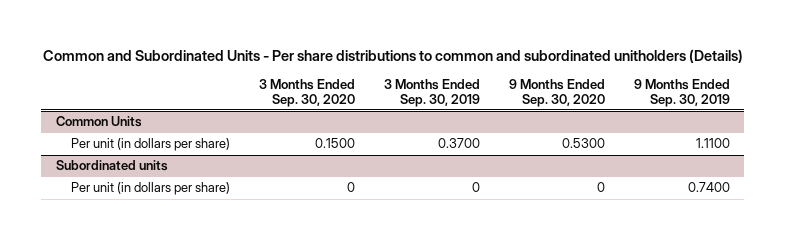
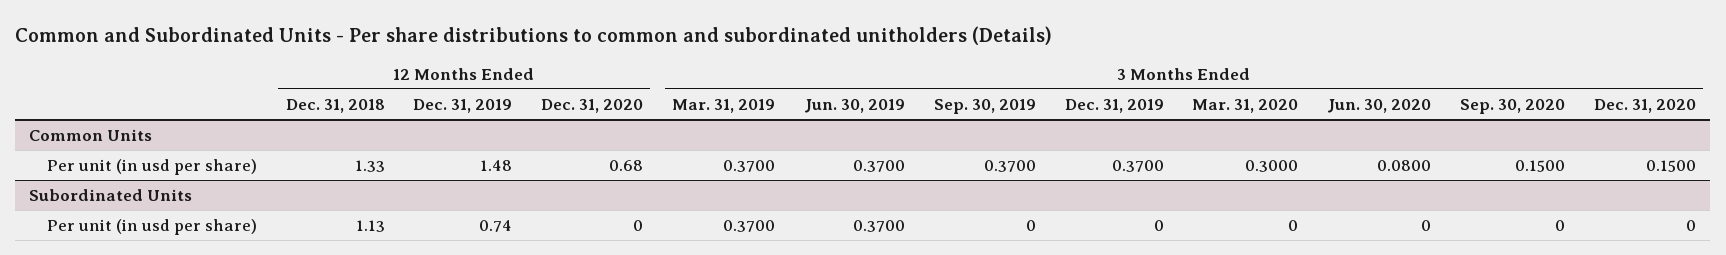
- | 3 Months Ended Sep. 30, 2020 | 3 Months Ended Sep. 30, 2019 | 9 Months Ended Sep. 30, 2020 | 9 Months Ended Sep. 30, 2019
+ | 12 Months Ended Dec. 31, 2018 | 12 Months Ended Dec. 31, 2019 | 12 Months Ended Dec. 31, 2020 | 3 Months Ended Mar. 31, 2019 | 3 Months Ended Jun. 30, 2019 | 3 Months Ended Sep. 30, 2019 | 3 Months Ended Dec. 31, 2019 | 3 Months Ended Mar. 31, 2020 | 3 Months Ended Jun. 30, 2020 | 3 Months Ended Sep. 30, 2020 | 3 Months Ended Dec. 31, 2020
@ Common Units
- Per unit (in dollars per share) | 0.1500 | 0.3700 | 0.5300 | 1.1100
- Subordinated units
- Per unit (in dollars per share) | 0 | 0 | 0 | 0.7400
@ Common Units
+ Per unit (in usd per share) | 1.33 | 1.48 | 0.68 | 0.3700 | 0.3700 | 0.3700 | 0.3700 | 0.3000 | 0.0800 | 0.1500 | 0.1500
+ Subordinated Units
+ Per unit (in usd per share) | 1.13 | 0.74 | 0 | 0.3700 | 0.3700 | 0 | 0 | 0 | 0 | 0 | 0

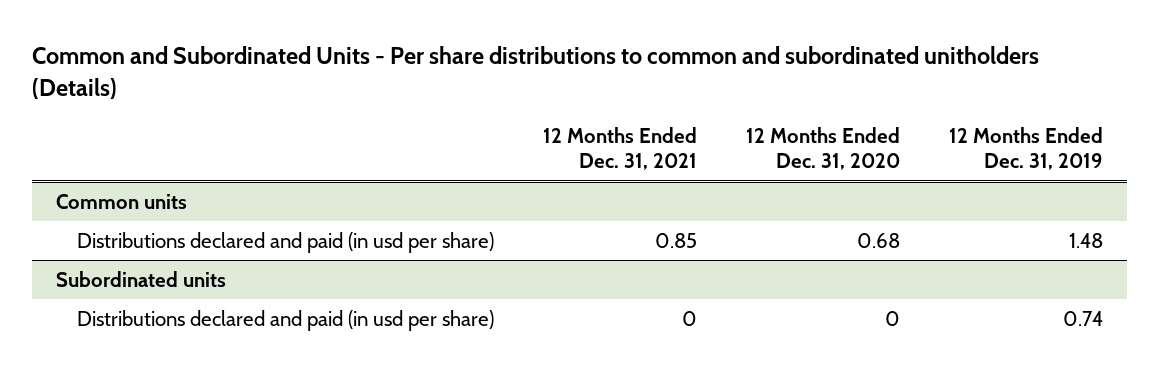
- | 12 Months Ended Dec. 31, 2018 | 12 Months Ended Dec. 31, 2019 | 12 Months Ended Dec. 31, 2020 | 3 Months Ended Mar. 31, 2019 | 3 Months Ended Jun. 30, 2019 | 3 Months Ended Sep. 30, 2019 | 3 Months Ended Dec. 31, 2019 | 3 Months Ended Mar. 31, 2020 | 3 Months Ended Jun. 30, 2020 | 3 Months Ended Sep. 30, 2020 | 3 Months Ended Dec. 31, 2020
+ | 12 Months Ended Dec. 31, 2021 | 12 Months Ended Dec. 31, 2020 | 12 Months Ended Dec. 31, 2019
- Common Units
- Per unit (in usd per share) | 1.33 | 1.48 | 0.68 | 0.3700 | 0.3700 | 0.3700 | 0.3700 | 0.3000 | 0.0800 | 0.1500 | 0.1500
- Subordinated Units
- Per unit (in usd per share) | 1.13 | 0.74 | 0 | 0.3700 | 0.3700 | 0 | 0 | 0 | 0 | 0 | 0
+ Common units
+ Distributions declared and paid (in usd per share) | 0.85 | 0.68 | 1.48
+ Subordinated units
+ Distributions declared and paid (in usd per share) | 0 | 0 | 0.74

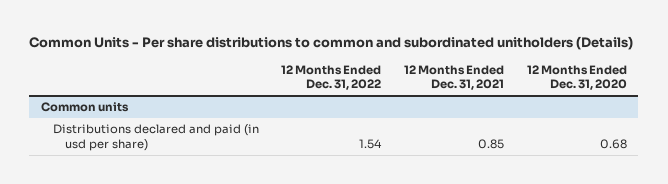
- Common and Subordinated Units - Per share distributions to common and subordinated unitholders (Details)
+ Common Units - Per share distributions to common and subordinated unitholders (Details)
- | 12 Months Ended Dec. 31, 2021 | 12 Months Ended Dec. 31, 2020 | 12 Months Ended Dec. 31, 2019
+ | 12 Months Ended Dec. 31, 2022 | 12 Months Ended Dec. 31, 2021 | 12 Months Ended Dec. 31, 2020
- Subordinated units
- Distributions declared and paid (in usd per share) | 0 | 0 | 0.74

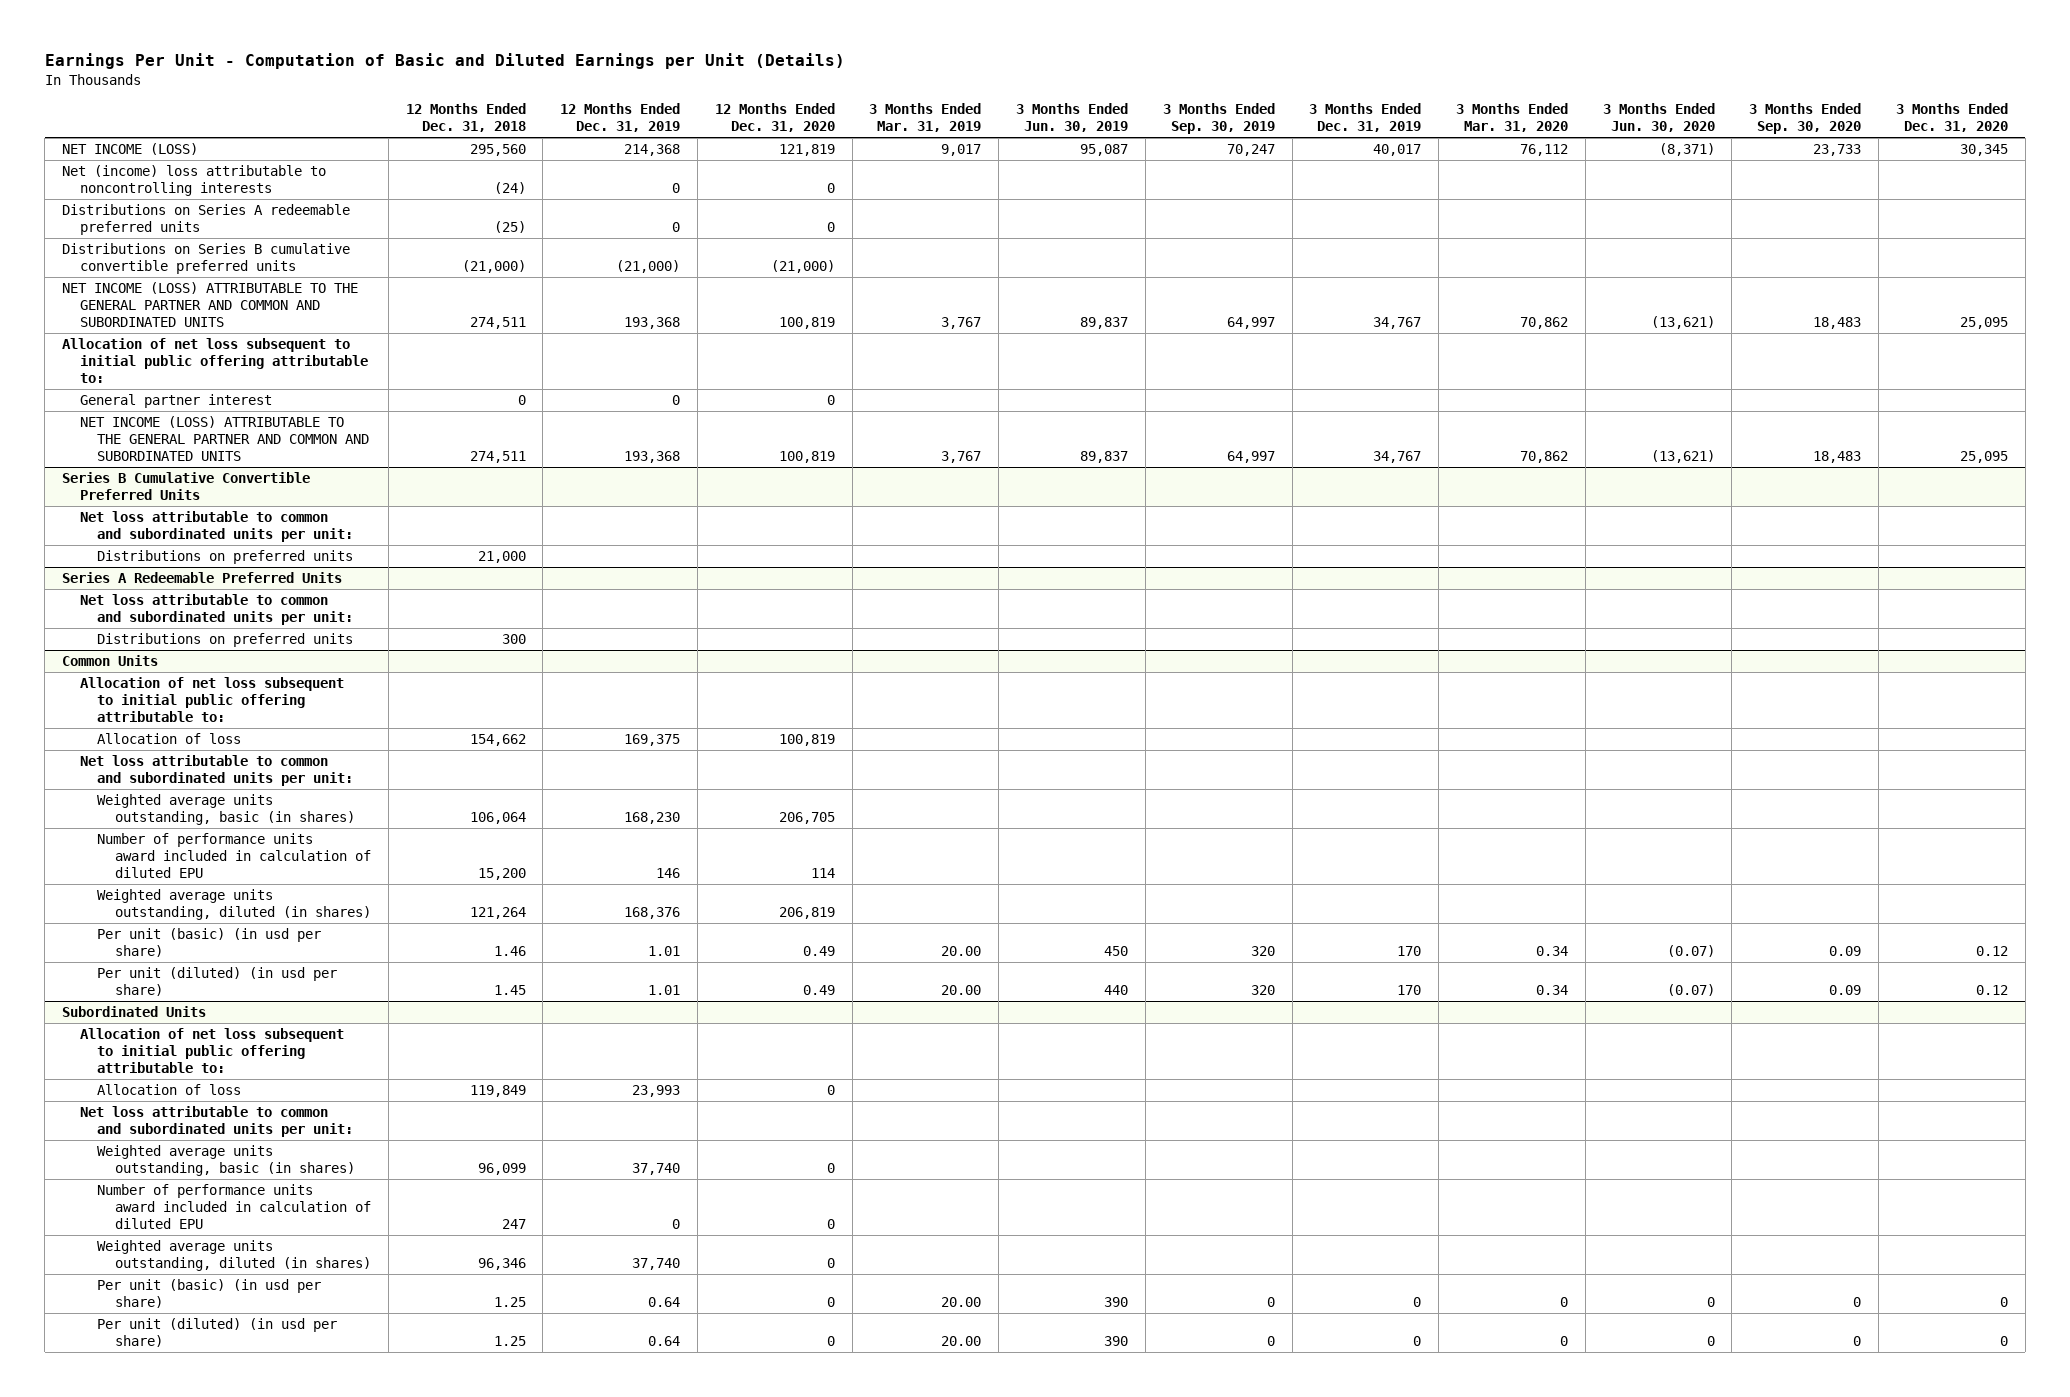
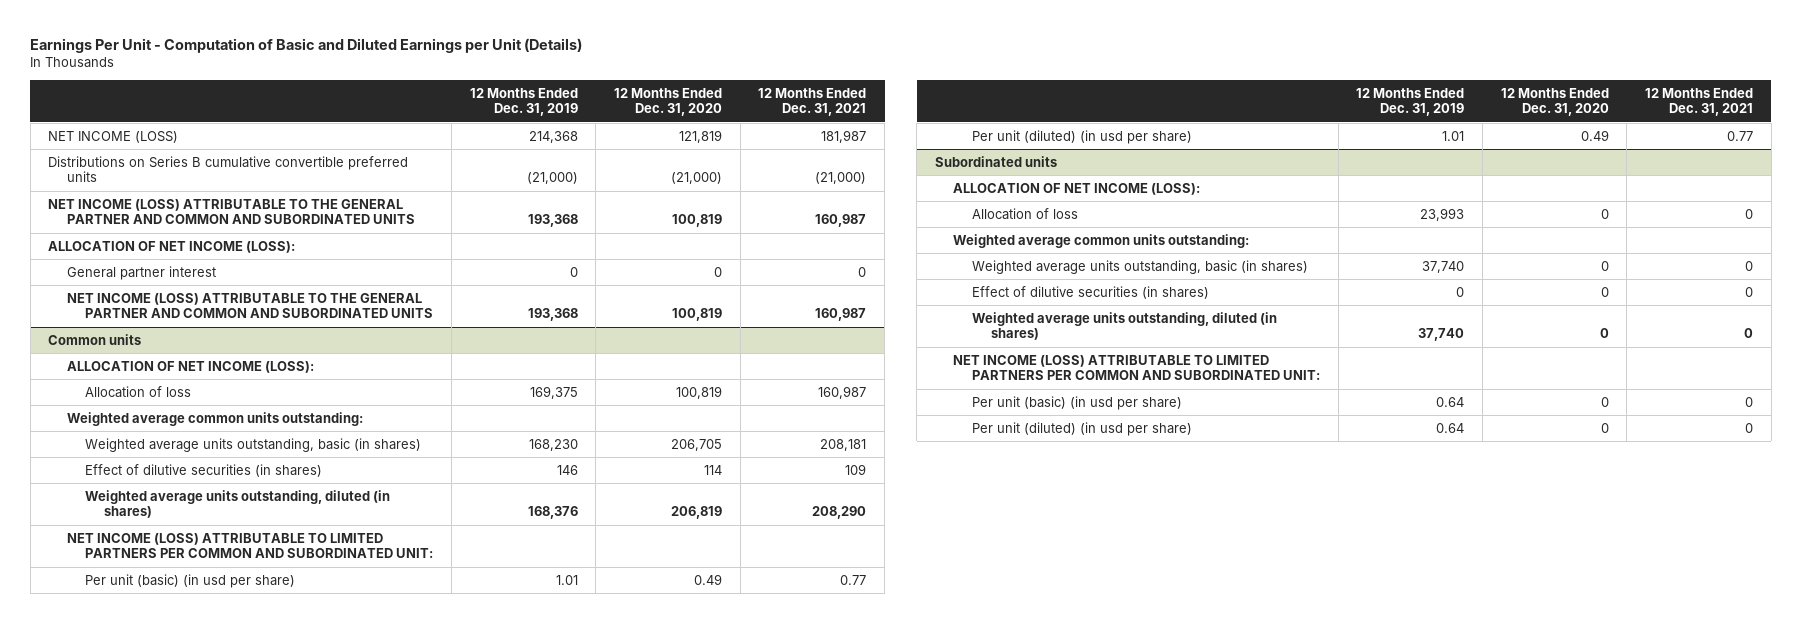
- | 12 Months Ended Dec. 31, 2018 | 12 Months Ended Dec. 31, 2019 | 12 Months Ended Dec. 31, 2020 | 3 Months Ended Mar. 31, 2019 | 3 Months Ended Jun. 30, 2019 | 3 Months Ended Sep. 30, 2019 | 3 Months Ended Dec. 31, 2019 | 3 Months Ended Mar. 31, 2020 | 3 Months Ended Jun. 30, 2020 | 3 Months Ended Sep. 30, 2020 | 3 Months Ended Dec. 31, 2020
+ | 12 Months Ended Dec. 31, 2019 | 12 Months Ended Dec. 31, 2020 | 12 Months Ended Dec. 31, 2021
- Net (income) loss attributable to noncontrolling interests | (24) | 0 | 0 | | | | | | | |
- Distributions on Series A redeemable preferred units | (25) | 0 | 0 | | | | | | | |
- Allocation of net loss subsequent to initial public offering attributable to:
+ ALLOCATION OF NET INCOME (LOSS):
- Series B Cumulative Convertible Preferred Units
- Net loss attributable to common and subordinated units per unit:
- Distributions on preferred units | 21,000 | | | | | | | | | |
- Series A Redeemable Preferred Units
- Net loss attributable to common and subordinated units per unit:
- Distributions on preferred units | 300 | | | | | | | | | |
- Common Units
- Allocation of net loss subsequent to initial public offering attributable to:
+ Common units
+ ALLOCATION OF NET INCOME (LOSS):
- Net loss attributable to common and subordinated units per unit:
+ Weighted average common units outstanding:
- Number of performance units award included in calculation of diluted EPU | 15,200 | 146 | 114 | | | | | | | |
+ Effect of dilutive securities (in shares) | 146 | 114 | 109
+ NET INCOME (LOSS) ATTRIBUTABLE TO LIMITED PARTNERS PER COMMON AND SUBORDINATED UNIT:
- Subordinated Units
- Allocation of net loss subsequent to initial public offering attributable to:
+ Subordinated units
+ ALLOCATION OF NET INCOME (LOSS):
- Net loss attributable to common and subordinated units per unit:
+ Weighted average common units outstanding:
- Number of performance units award included in calculation of diluted EPU | 247 | 0 | 0 | | | | | | | |
+ Effect of dilutive securities (in shares) | 0 | 0 | 0
+ NET INCOME (LOSS) ATTRIBUTABLE TO LIMITED PARTNERS PER COMMON AND SUBORDINATED UNIT:

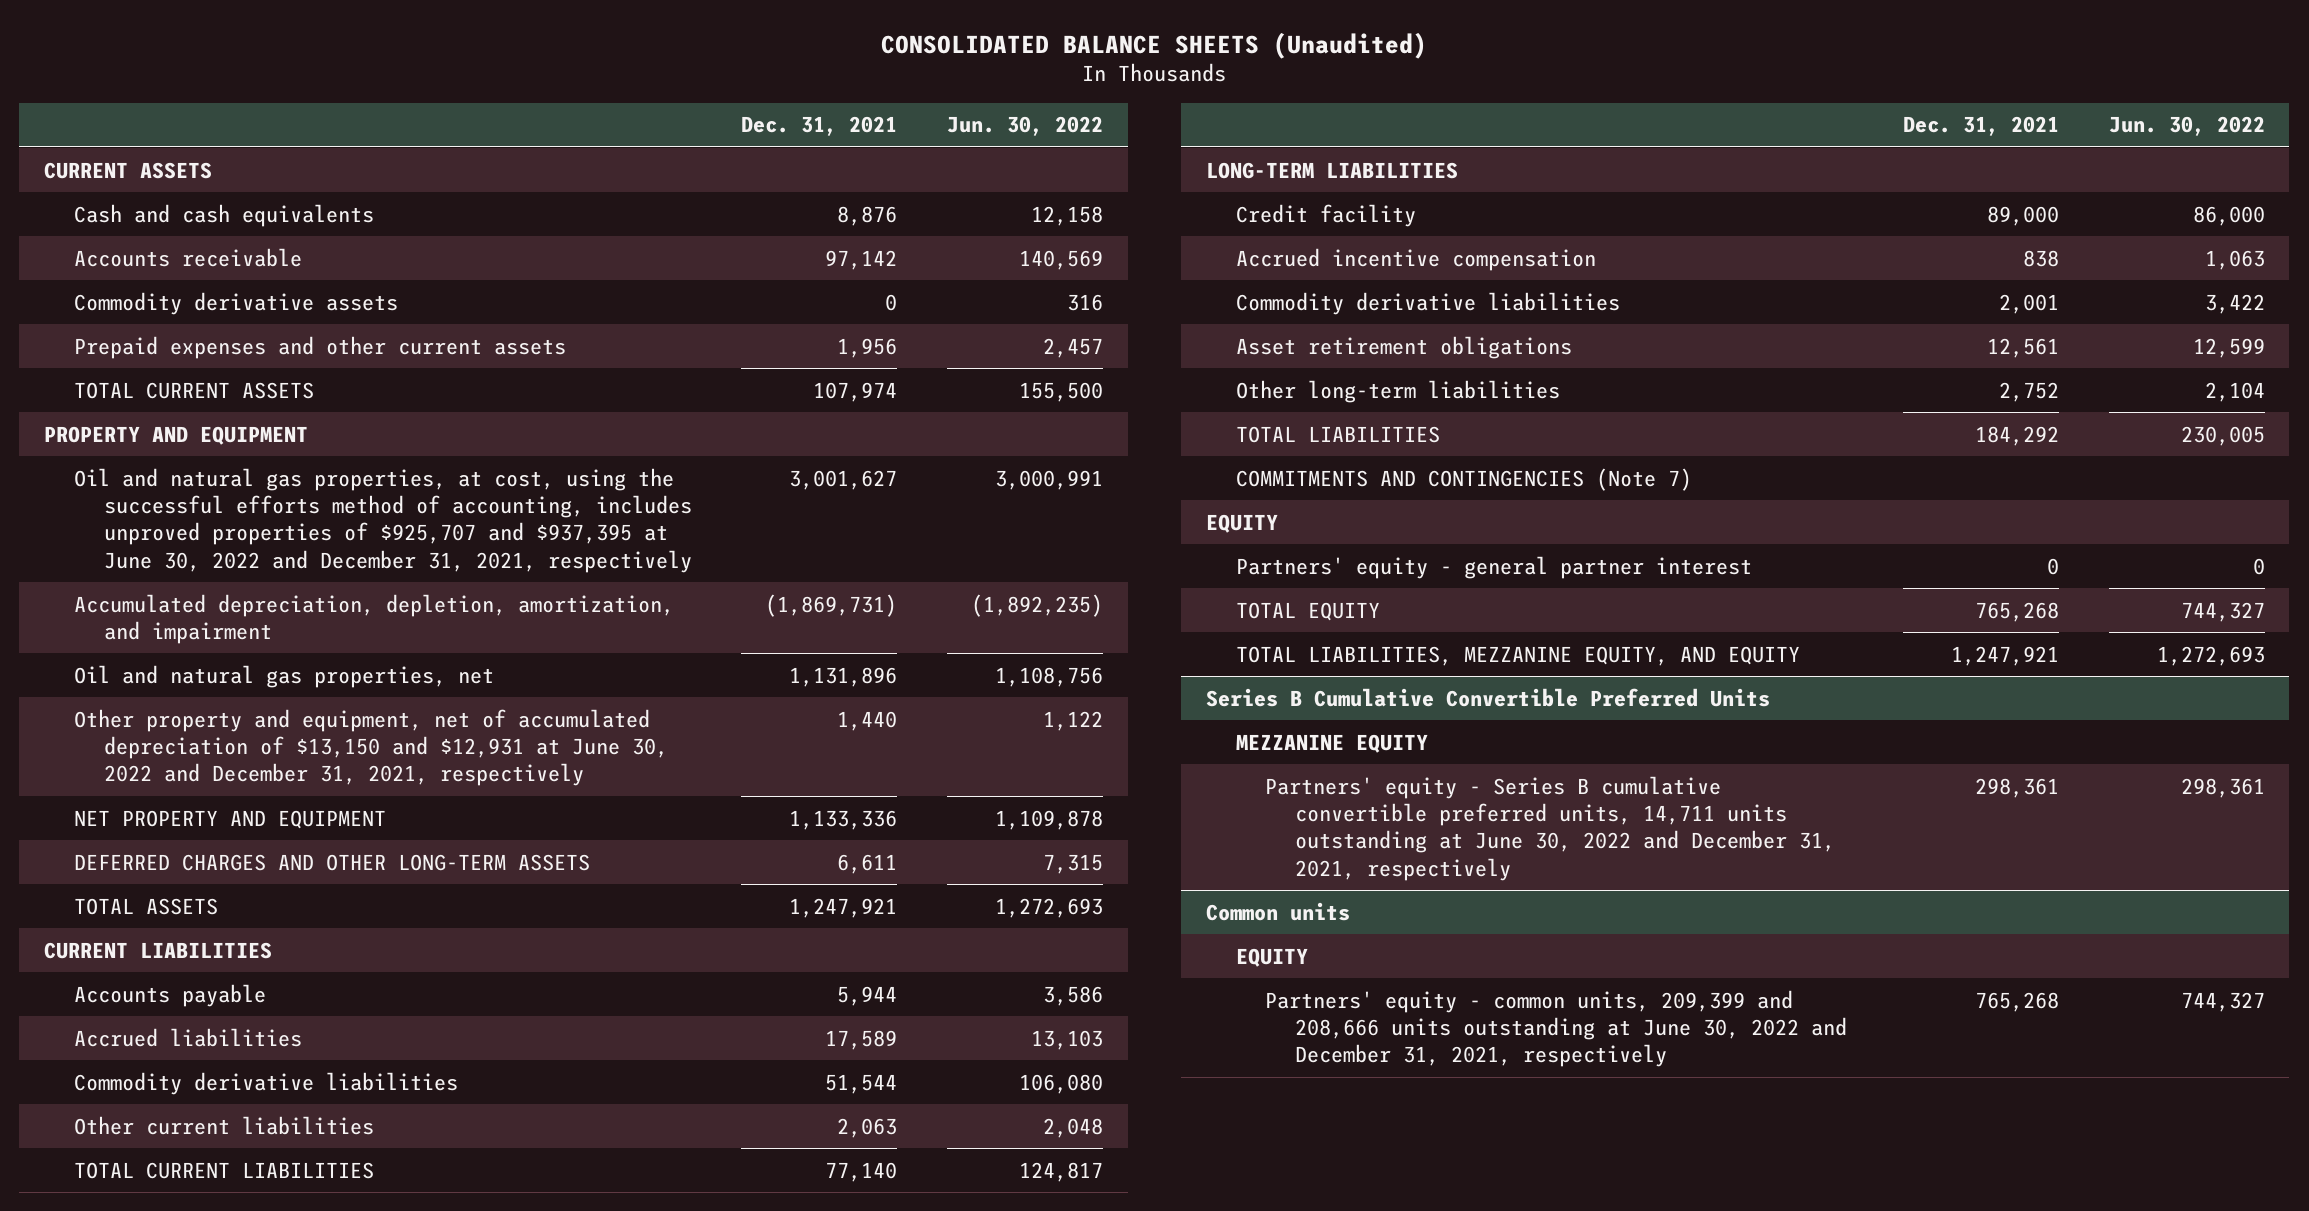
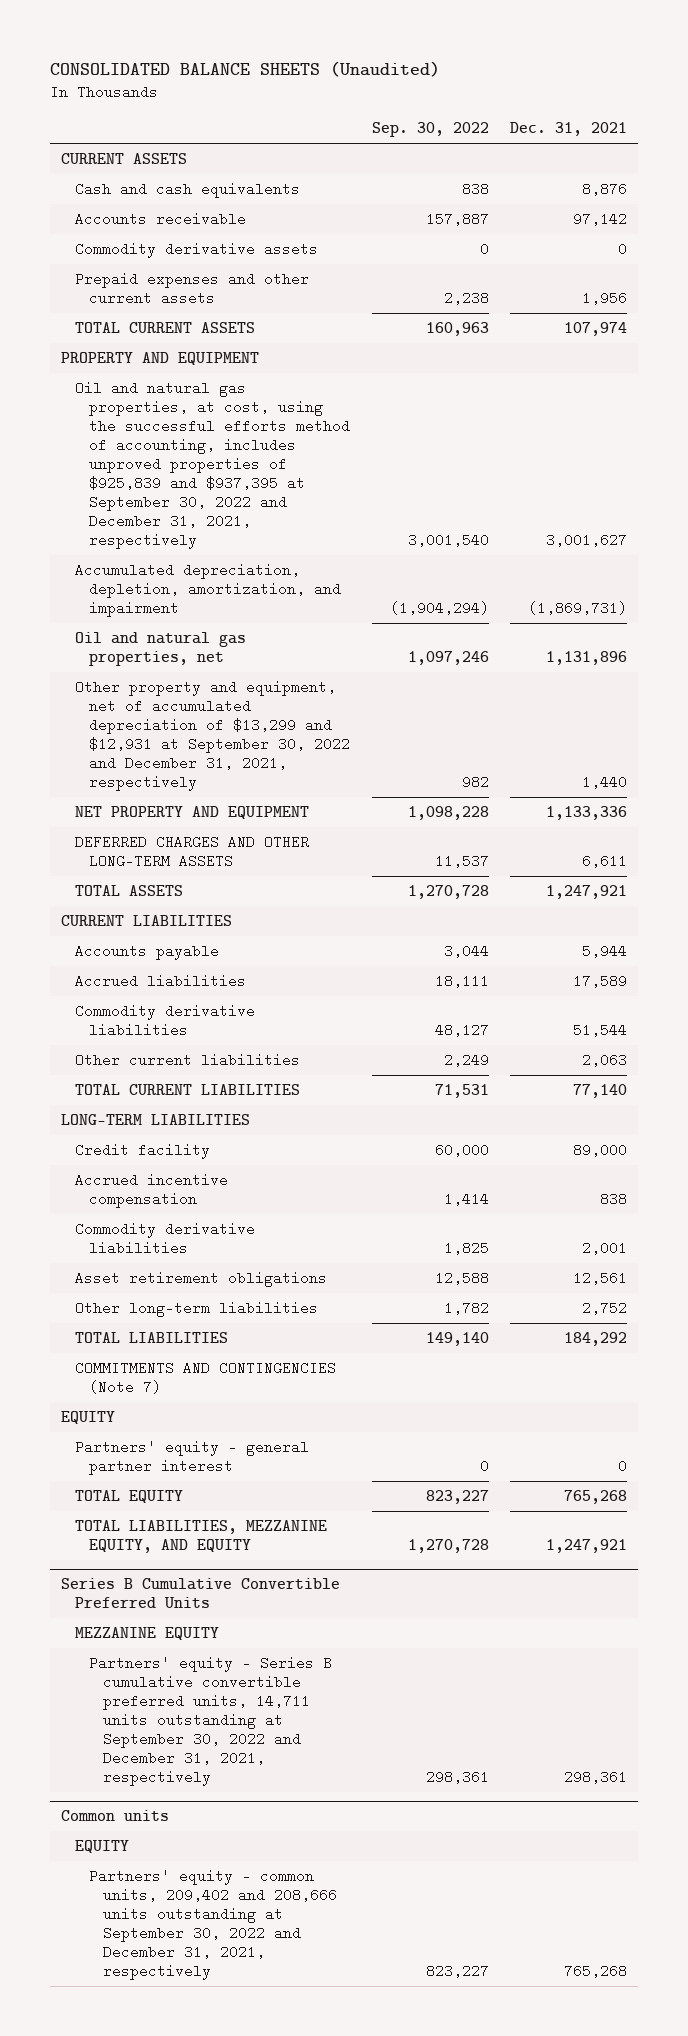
- | Dec. 31, 2021 | Jun. 30, 2022
+ | Sep. 30, 2022 | Dec. 31, 2021
- Oil and natural gas properties, at cost, using the successful efforts method of accounting, includes unproved properties of $925,707 and $937,395 at June 30, 2022 and December 31, 2021, respectively | 3,001,627 | 3,000,991
+ Oil and natural gas properties, at cost, using the successful efforts method of accounting, includes unproved properties of $925,839 and $937,395 at September 30, 2022 and December 31, 2021, respectively | 3,001,540 | 3,001,627
- Other property and equipment, net of accumulated depreciation of $13,150 and $12,931 at June 30, 2022 and December 31, 2021, respectively | 1,440 | 1,122
+ Other property and equipment, net of accumulated depreciation of $13,299 and $12,931 at September 30, 2022 and December 31, 2021, respectively | 982 | 1,440
@ Series B Cumulative Convertible Preferred Units
- Partners' equity - Series B cumulative convertible preferred units, 14,711 units outstanding at June 30, 2022 and December 31, 2021, respectively | 298,361 | 298,361
+ Partners' equity - Series B cumulative convertible preferred units, 14,711 units outstanding at September 30, 2022 and December 31, 2021, respectively | 298,361 | 298,361
@ Common units
- Partners' equity - common units, 209,399 and 208,666 units outstanding at June 30, 2022 and December 31, 2021, respectively | 765,268 | 744,327
+ Partners' equity - common units, 209,402 and 208,666 units outstanding at September 30, 2022 and December 31, 2021, respectively | 823,227 | 765,268

